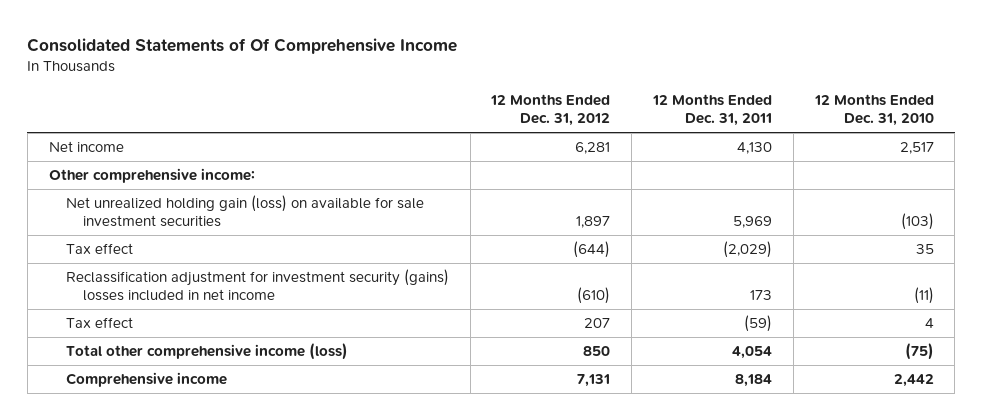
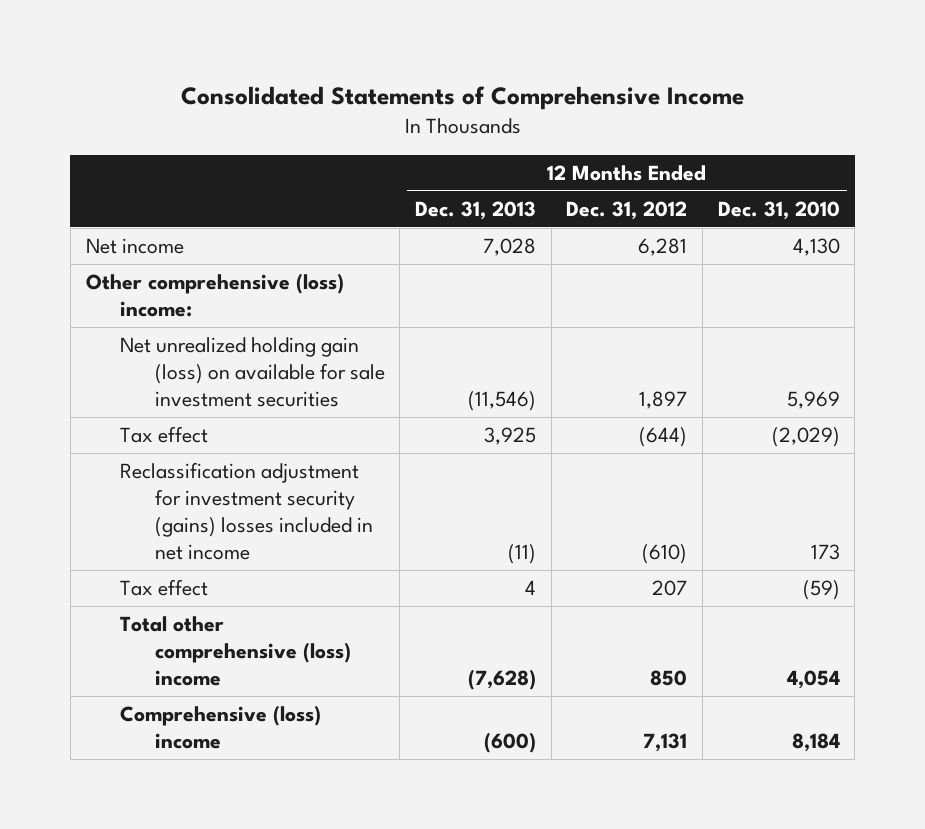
- Consolidated Statements of Of Comprehensive Income
+ Consolidated Statements of Comprehensive Income
- | 12 Months Ended Dec. 31, 2012 | 12 Months Ended Dec. 31, 2011 | 12 Months Ended Dec. 31, 2010
+ | 12 Months Ended Dec. 31, 2013 | 12 Months Ended Dec. 31, 2012 | 12 Months Ended Dec. 31, 2010
- Net income | 6,281 | 4,130 | 2,517
- Other comprehensive income:
- Net unrealized holding gain (loss) on available for sale investment securities | 1,897 | 5,969 | (103)
- Tax effect | (644) | (2,029) | 35
- Reclassification adjustment for investment security (gains) losses included in net income | (610) | 173 | (11)
- Tax effect | 207 | (59) | 4
- Total other comprehensive income (loss) | 850 | 4,054 | (75)
- Comprehensive income | 7,131 | 8,184 | 2,442
+ Net income | 7,028 | 6,281 | 4,130
+ Other comprehensive (loss) income:
+ Net unrealized holding gain (loss) on available for sale investment securities | (11,546) | 1,897 | 5,969
+ Tax effect | 3,925 | (644) | (2,029)
+ Reclassification adjustment for investment security (gains) losses included in net income | (11) | (610) | 173
+ Tax effect | 4 | 207 | (59)
+ Total other comprehensive (loss) income | (7,628) | 850 | 4,054
+ Comprehensive (loss) income | (600) | 7,131 | 8,184

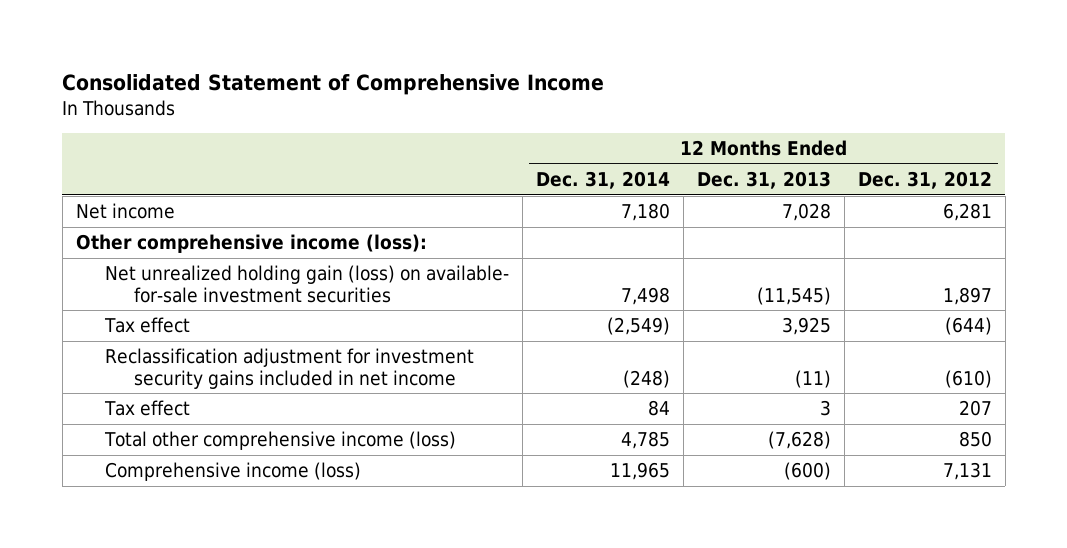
- Consolidated Statements of Comprehensive Income
+ Consolidated Statement of Comprehensive Income
- | 12 Months Ended Dec. 31, 2013 | 12 Months Ended Dec. 31, 2012 | 12 Months Ended Dec. 31, 2010
+ | 12 Months Ended Dec. 31, 2014 | 12 Months Ended Dec. 31, 2013 | 12 Months Ended Dec. 31, 2012
- Other comprehensive (loss) income:
- Net unrealized holding gain (loss) on available for sale investment securities | (11,546) | 1,897 | 5,969
+ Other comprehensive income (loss):
+ Net unrealized holding gain (loss) on available- for-sale investment securities | 7,498 | (11,545) | 1,897
- Reclassification adjustment for investment security (gains) losses included in net income | (11) | (610) | 173
- Tax effect | 4 | 207 | (59)
- Total other comprehensive (loss) income | (7,628) | 850 | 4,054
- Comprehensive (loss) income | (600) | 7,131 | 8,184
+ Reclassification adjustment for investment security gains included in net income | (248) | (11) | (610)
+ Tax effect | 84 | 3 | 207
+ Total other comprehensive income (loss) | 4,785 | (7,628) | 850
+ Comprehensive income (loss) | 11,965 | (600) | 7,131

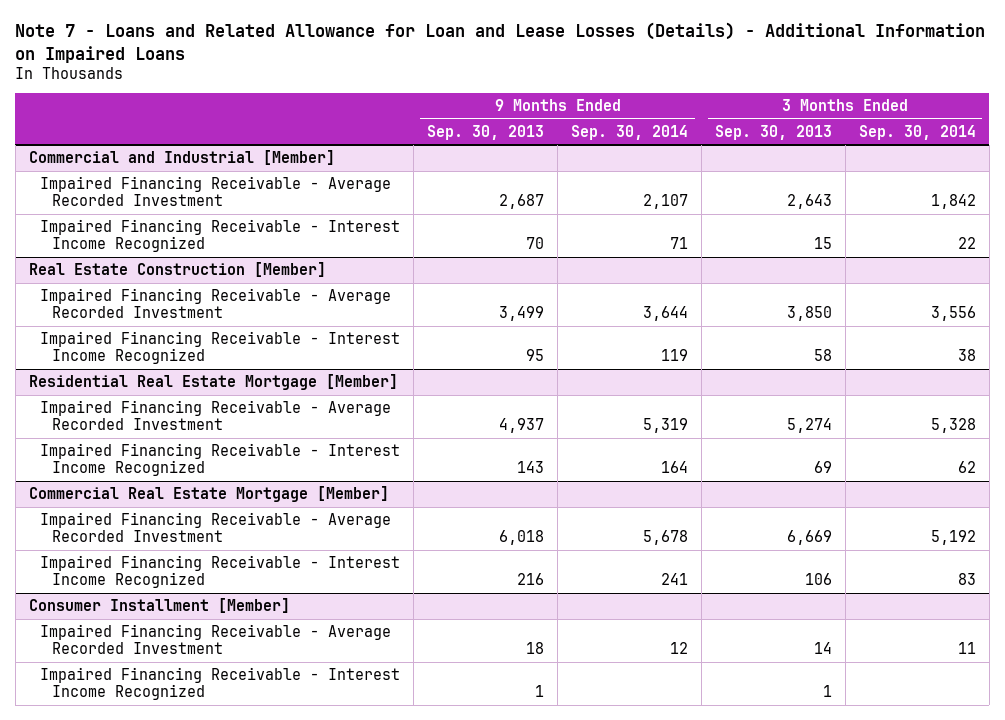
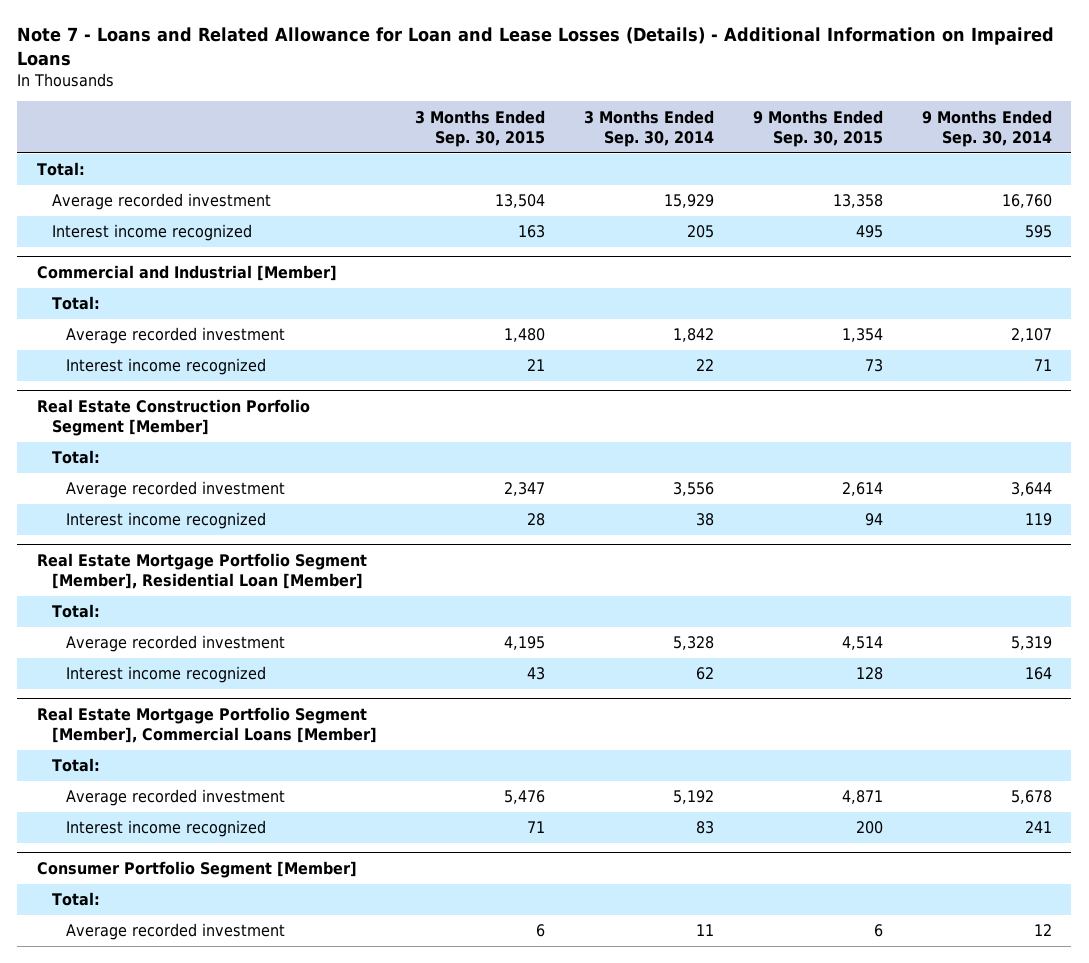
- | 9 Months Ended Sep. 30, 2013 | 9 Months Ended Sep. 30, 2014 | 3 Months Ended Sep. 30, 2013 | 3 Months Ended Sep. 30, 2014
+ | 3 Months Ended Sep. 30, 2015 | 3 Months Ended Sep. 30, 2014 | 9 Months Ended Sep. 30, 2015 | 9 Months Ended Sep. 30, 2014
+ Total:
+ Average recorded investment | 13,504 | 15,929 | 13,358 | 16,760
+ Interest income recognized | 163 | 205 | 495 | 595
@ Commercial and Industrial [Member]
- Impaired Financing Receivable - Average Recorded Investment | 2,687 | 2,107 | 2,643 | 1,842
- Impaired Financing Receivable - Interest Income Recognized | 70 | 71 | 15 | 22
- Real Estate Construction [Member]
- Impaired Financing Receivable - Average Recorded Investment | 3,499 | 3,644 | 3,850 | 3,556
- Impaired Financing Receivable - Interest Income Recognized | 95 | 119 | 58 | 38
- Residential Real Estate Mortgage [Member]
- Impaired Financing Receivable - Average Recorded Investment | 4,937 | 5,319 | 5,274 | 5,328
- Impaired Financing Receivable - Interest Income Recognized | 143 | 164 | 69 | 62
- Commercial Real Estate Mortgage [Member]
- Impaired Financing Receivable - Average Recorded Investment | 6,018 | 5,678 | 6,669 | 5,192
- Impaired Financing Receivable - Interest Income Recognized | 216 | 241 | 106 | 83
- Consumer Installment [Member]
- Impaired Financing Receivable - Average Recorded Investment | 18 | 12 | 14 | 11
- Impaired Financing Receivable - Interest Income Recognized | 1 | | 1 |
@ Commercial and Industrial [Member]
+ Total:
+ Average recorded investment | 1,480 | 1,842 | 1,354 | 2,107
+ Interest income recognized | 21 | 22 | 73 | 71
+ Real Estate Construction Porfolio Segment [Member]
+ Total:
+ Average recorded investment | 2,347 | 3,556 | 2,614 | 3,644
+ Interest income recognized | 28 | 38 | 94 | 119
+ Real Estate Mortgage Portfolio Segment [Member], Residential Loan [Member]
+ Total:
+ Average recorded investment | 4,195 | 5,328 | 4,514 | 5,319
+ Interest income recognized | 43 | 62 | 128 | 164
+ Real Estate Mortgage Portfolio Segment [Member], Commercial Loans [Member]
+ Total:
+ Average recorded investment | 5,476 | 5,192 | 4,871 | 5,678
+ Interest income recognized | 71 | 83 | 200 | 241
+ Consumer Portfolio Segment [Member]
+ Total:
+ Average recorded investment | 6 | 11 | 6 | 12

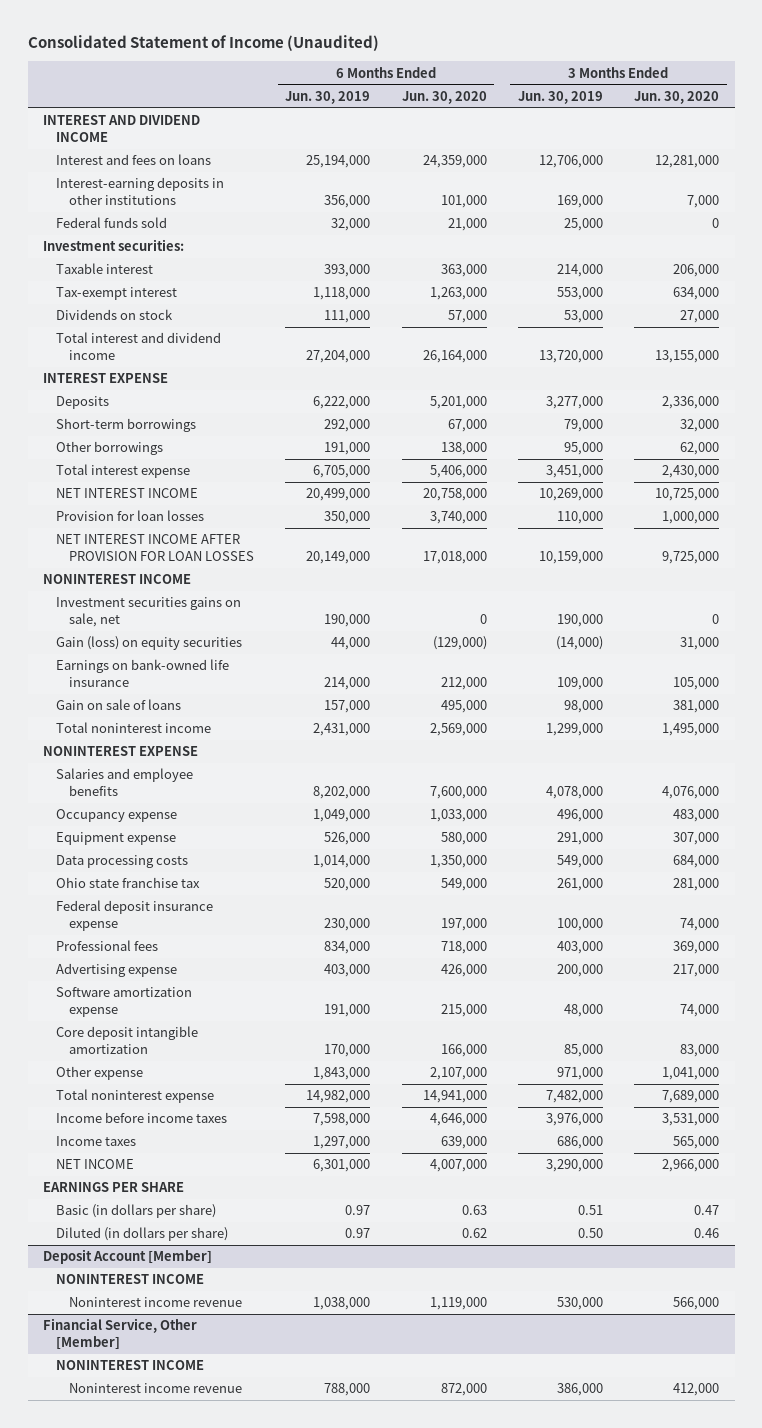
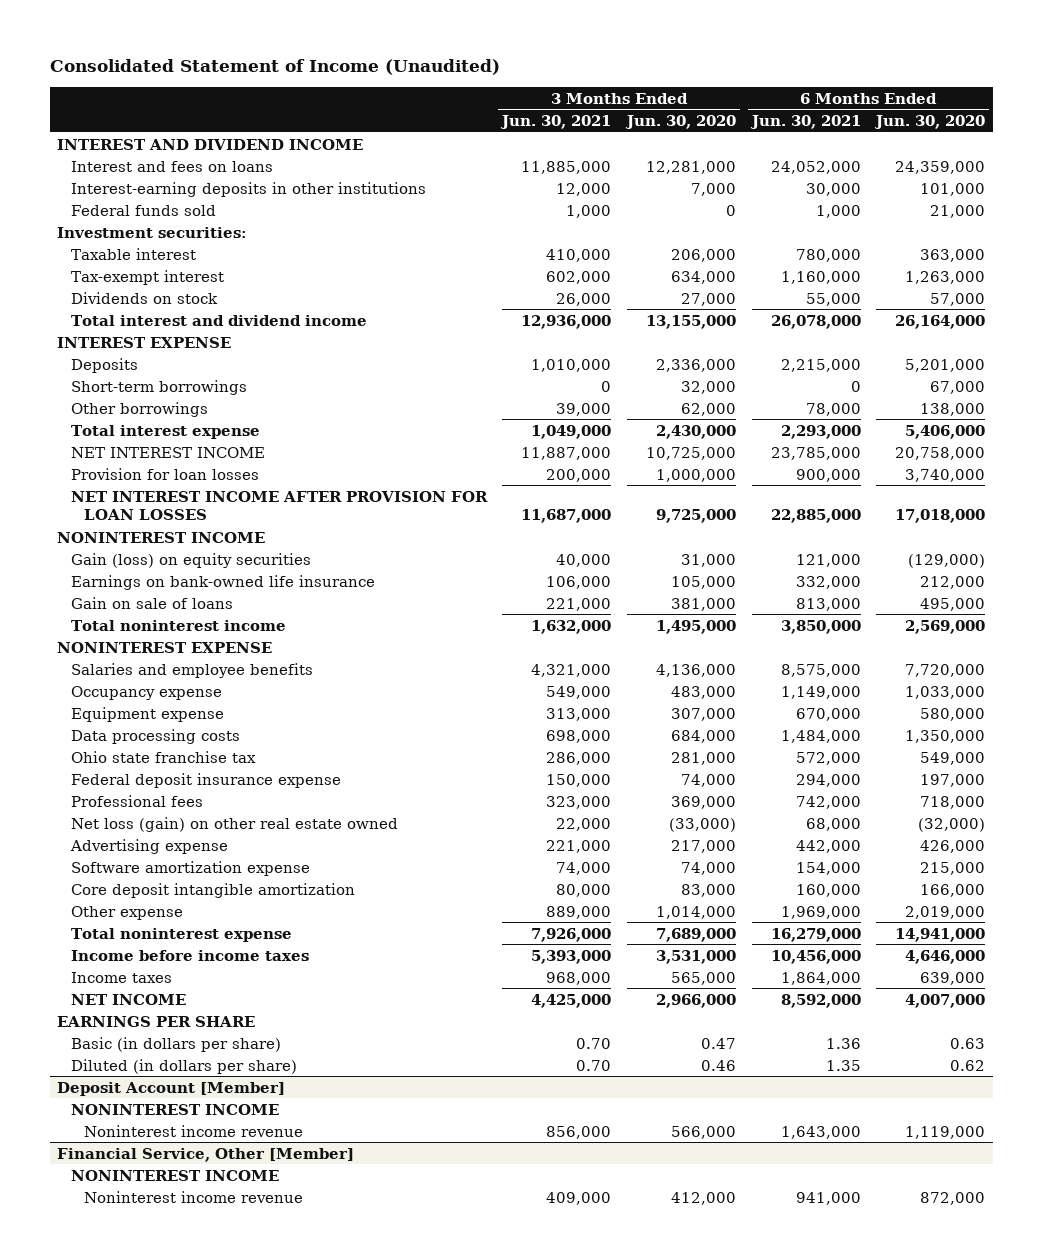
- | 6 Months Ended Jun. 30, 2019 | 6 Months Ended Jun. 30, 2020 | 3 Months Ended Jun. 30, 2019 | 3 Months Ended Jun. 30, 2020
+ | 3 Months Ended Jun. 30, 2021 | 3 Months Ended Jun. 30, 2020 | 6 Months Ended Jun. 30, 2021 | 6 Months Ended Jun. 30, 2020
- Investment securities gains on sale, net | 190,000 | 0 | 190,000 | 0
- Salaries and employee benefits | 8,202,000 | 7,600,000 | 4,078,000 | 4,076,000
+ Salaries and employee benefits | 4,321,000 | 4,136,000 | 8,575,000 | 7,720,000
+ Net loss (gain) on other real estate owned | 22,000 | (33,000) | 68,000 | (32,000)
- Other expense | 1,843,000 | 2,107,000 | 971,000 | 1,041,000
+ Other expense | 889,000 | 1,014,000 | 1,969,000 | 2,019,000

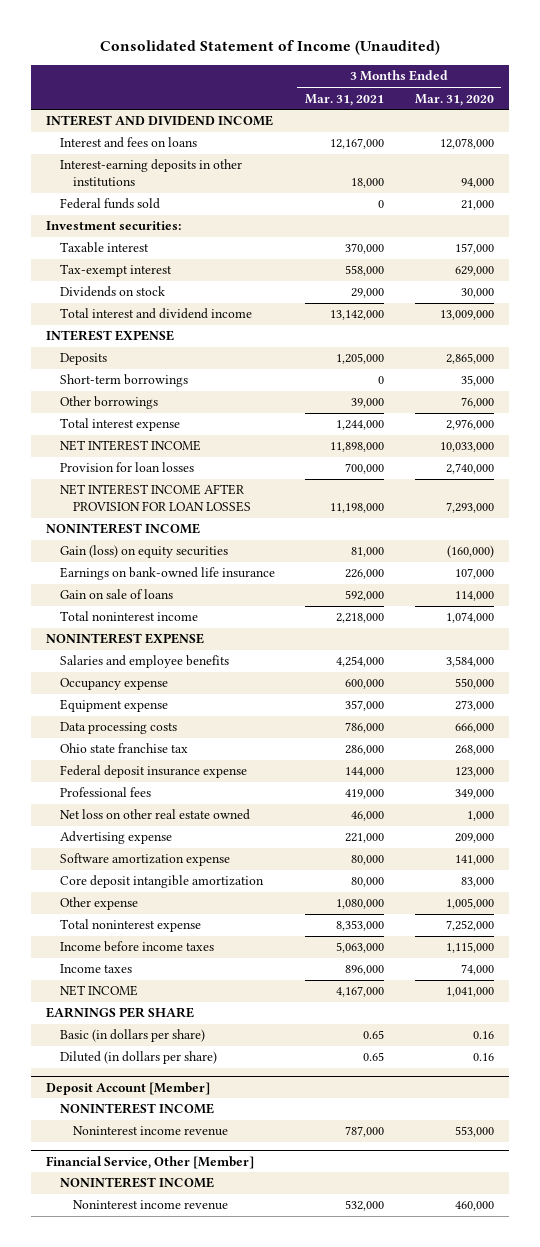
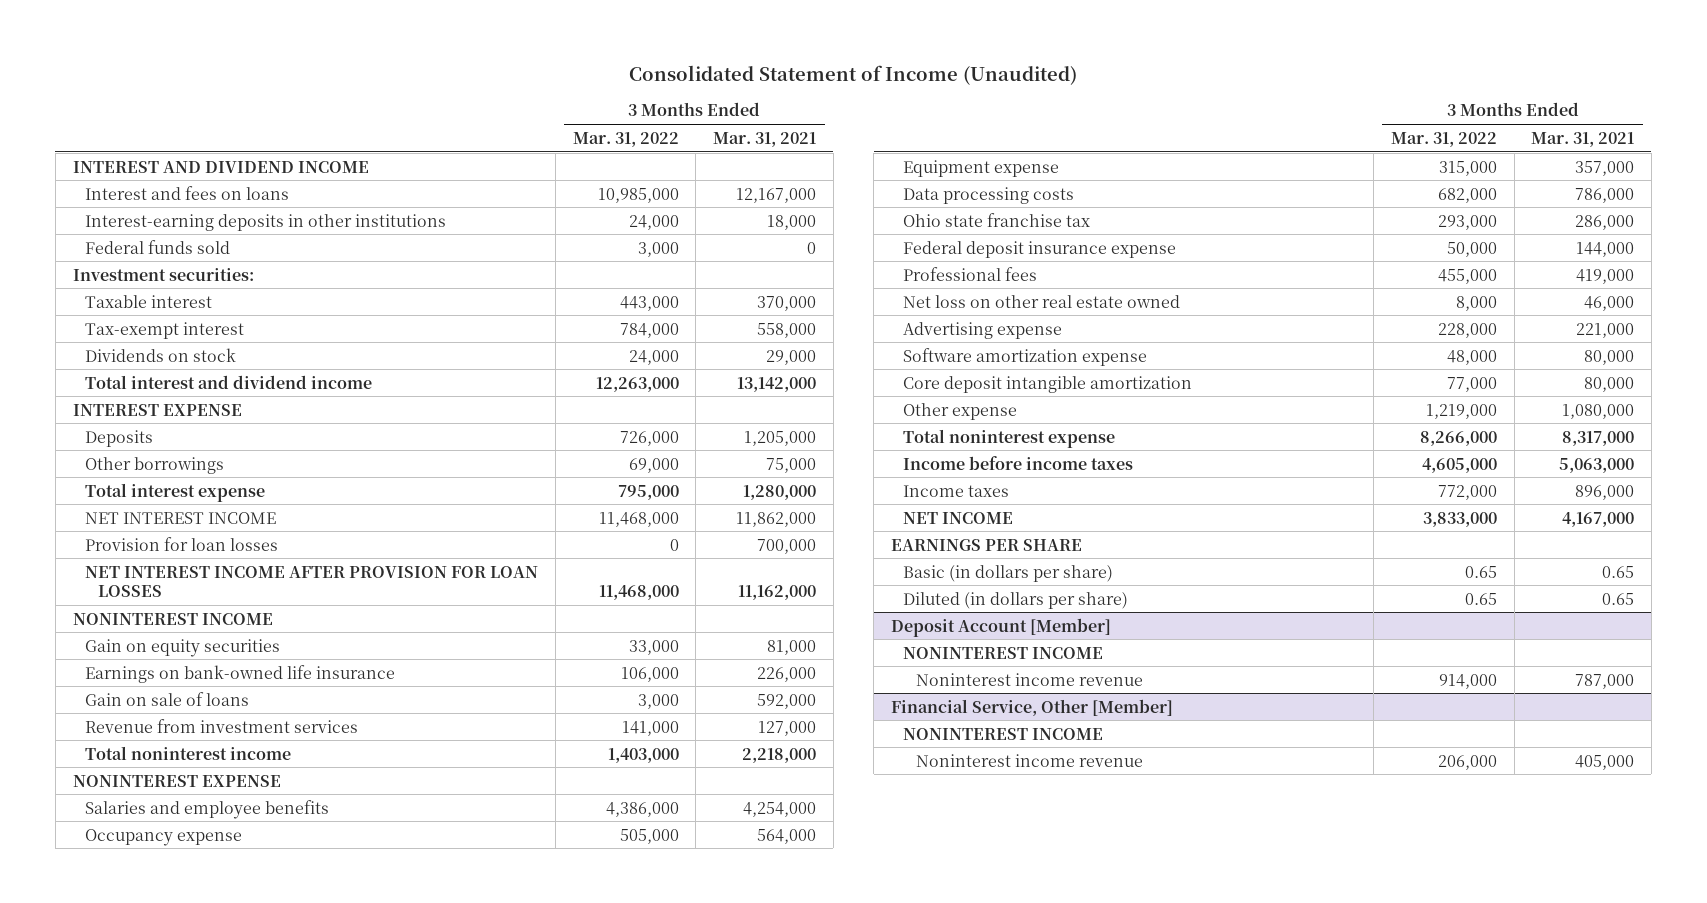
- | 3 Months Ended Mar. 31, 2021 | 3 Months Ended Mar. 31, 2020
+ | 3 Months Ended Mar. 31, 2022 | 3 Months Ended Mar. 31, 2021
- Short-term borrowings | 0 | 35,000
- Other borrowings | 39,000 | 76,000
- Total interest expense | 1,244,000 | 2,976,000
- NET INTEREST INCOME | 11,898,000 | 10,033,000
+ Other borrowings | 69,000 | 75,000
+ Total interest expense | 795,000 | 1,280,000
+ NET INTEREST INCOME | 11,468,000 | 11,862,000
- NET INTEREST INCOME AFTER PROVISION FOR LOAN LOSSES | 11,198,000 | 7,293,000
+ NET INTEREST INCOME AFTER PROVISION FOR LOAN LOSSES | 11,468,000 | 11,162,000
- Gain (loss) on equity securities | 81,000 | (160,000)
+ Gain on equity securities | 33,000 | 81,000
+ Revenue from investment services | 141,000 | 127,000
- Occupancy expense | 600,000 | 550,000
+ Occupancy expense | 505,000 | 564,000
- Total noninterest expense | 8,353,000 | 7,252,000
+ Total noninterest expense | 8,266,000 | 8,317,000
@ Financial Service, Other [Member]
- Noninterest income revenue | 532,000 | 460,000
+ Noninterest income revenue | 206,000 | 405,000

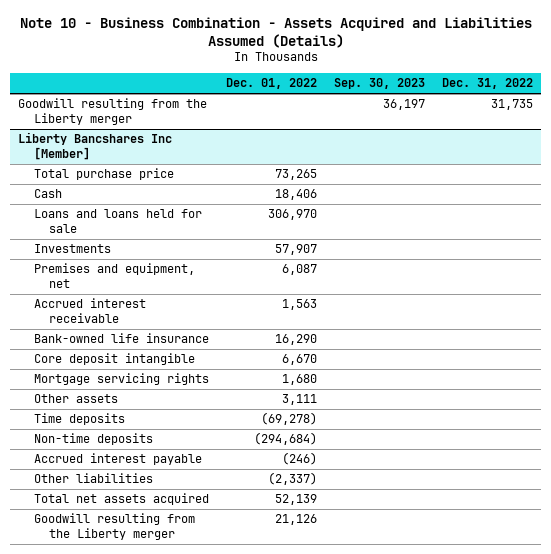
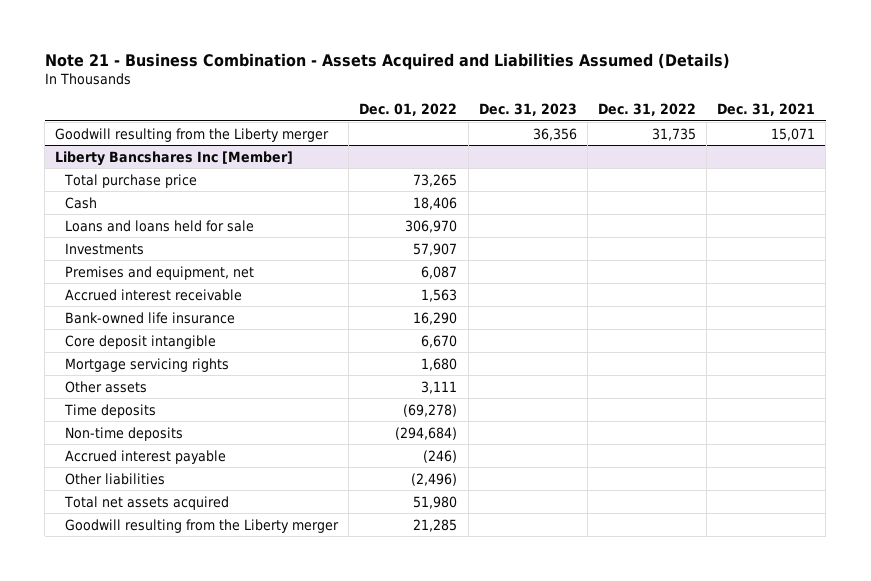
- Note 10 - Business Combination - Assets Acquired and Liabilities Assumed (Details)
+ Note 21 - Business Combination - Assets Acquired and Liabilities Assumed (Details)
- | Dec. 01, 2022 | Sep. 30, 2023 | Dec. 31, 2022
+ | Dec. 01, 2022 | Dec. 31, 2023 | Dec. 31, 2022 | Dec. 31, 2021
@ Liberty Bancshares Inc [Member]
- Other liabilities | (2,337) | |
- Total net assets acquired | 52,139 | |
- Goodwill resulting from the Liberty merger | 21,126 | |
+ Other liabilities | (2,496) | | |
+ Total net assets acquired | 51,980 | | |
+ Goodwill resulting from the Liberty merger | 21,285 | | |

